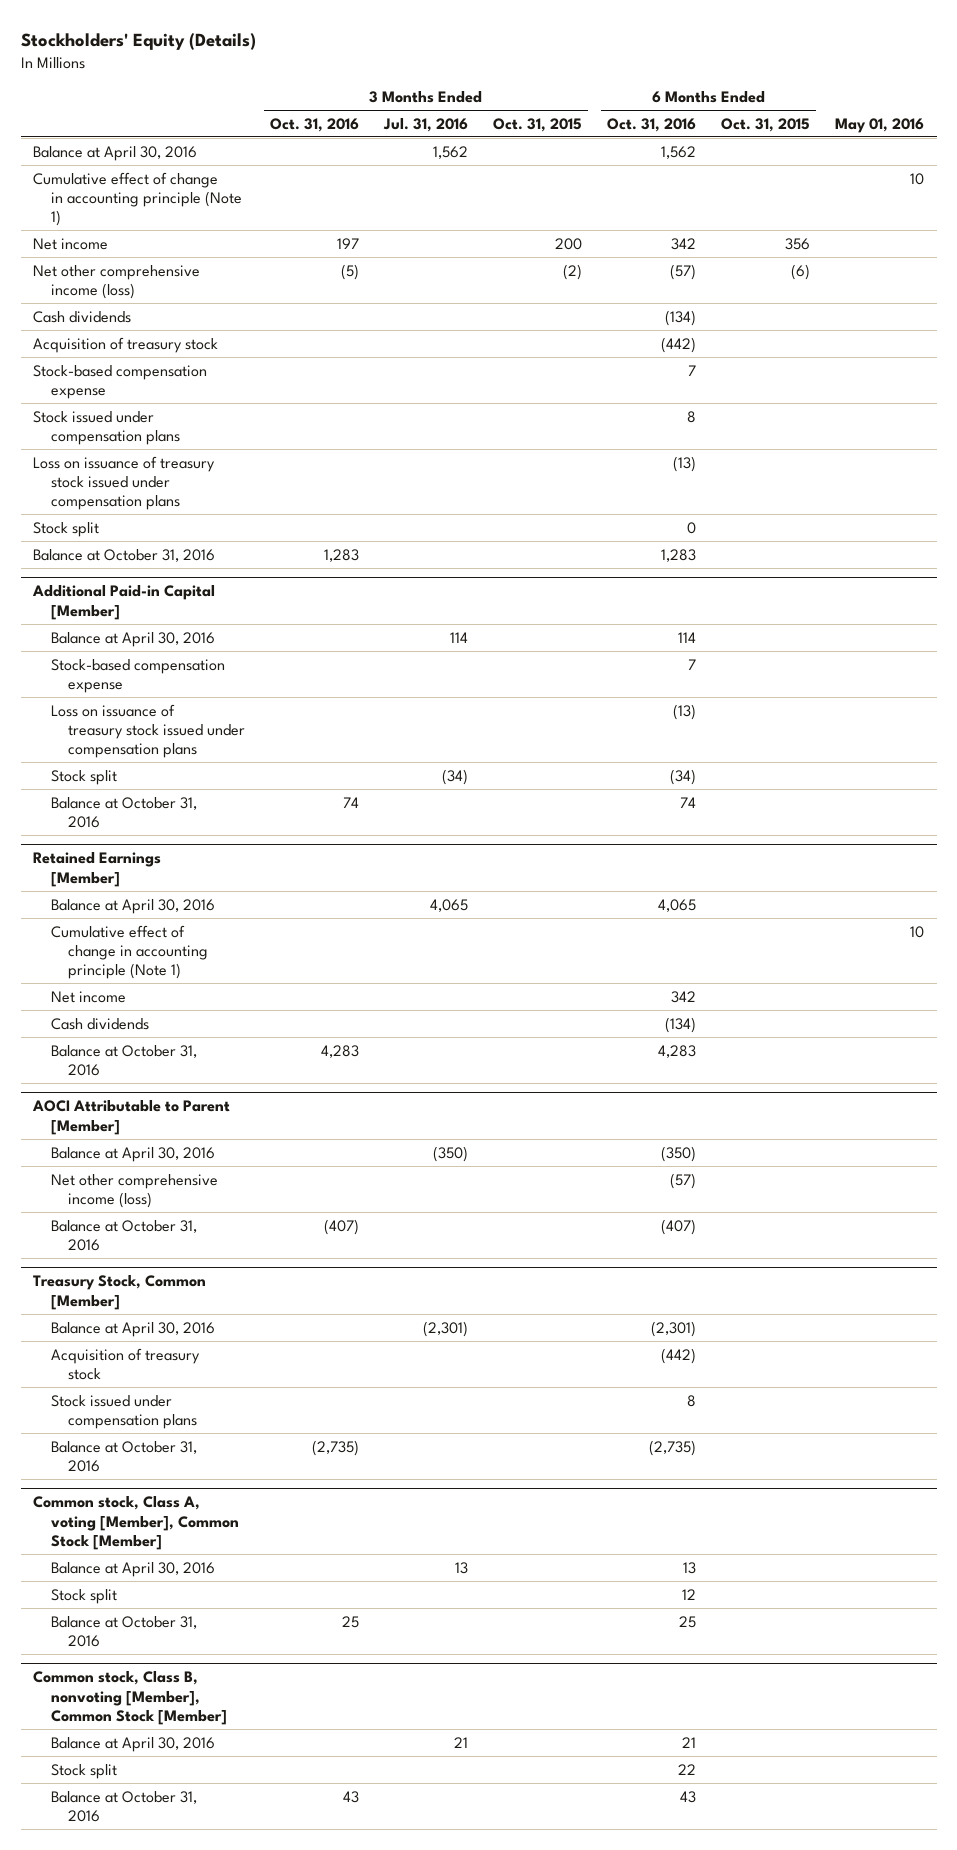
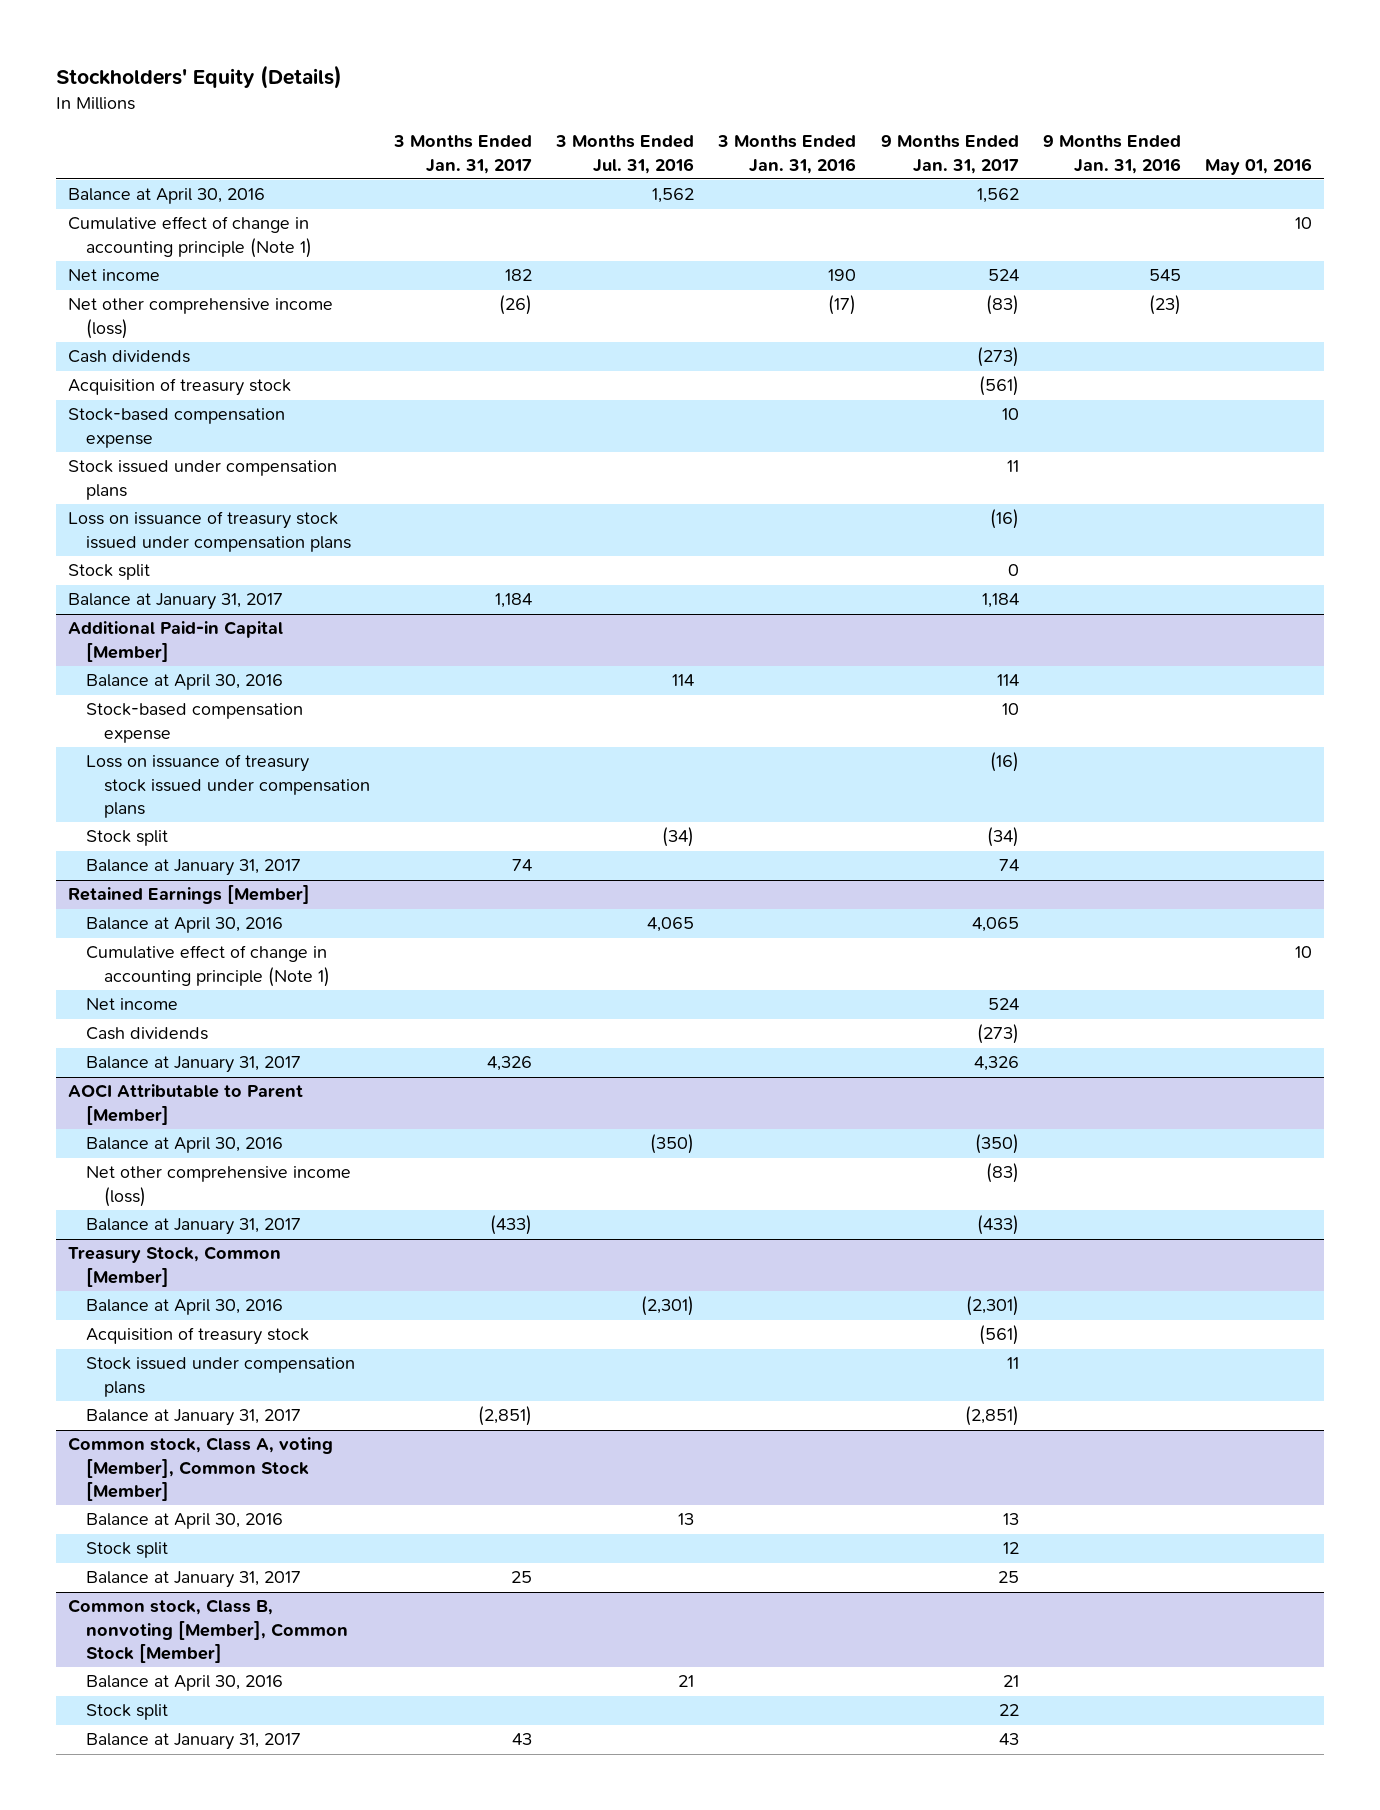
- | 3 Months Ended Oct. 31, 2016 | 3 Months Ended Jul. 31, 2016 | 3 Months Ended Oct. 31, 2015 | 6 Months Ended Oct. 31, 2016 | 6 Months Ended Oct. 31, 2015 | May 01, 2016
+ | 3 Months Ended Jan. 31, 2017 | 3 Months Ended Jul. 31, 2016 | 3 Months Ended Jan. 31, 2016 | 9 Months Ended Jan. 31, 2017 | 9 Months Ended Jan. 31, 2016 | May 01, 2016
- Balance at October 31, 2016 | 1,283 | | | 1,283 | |
+ Balance at January 31, 2017 | 1,184 | | | 1,184 | |
@ Additional Paid-in Capital [Member]
- Balance at October 31, 2016 | 74 | | | 74 | |
+ Balance at January 31, 2017 | 74 | | | 74 | |
@ Retained Earnings [Member]
- Balance at October 31, 2016 | 4,283 | | | 4,283 | |
+ Balance at January 31, 2017 | 4,326 | | | 4,326 | |
@ AOCI Attributable to Parent [Member]
- Balance at October 31, 2016 | (407) | | | (407) | |
+ Balance at January 31, 2017 | (433) | | | (433) | |
@ Treasury Stock, Common [Member]
- Balance at October 31, 2016 | (2,735) | | | (2,735) | |
+ Balance at January 31, 2017 | (2,851) | | | (2,851) | |
@ Common stock, Class A, voting [Member], Common Stock [Member]
- Balance at October 31, 2016 | 25 | | | 25 | |
+ Balance at January 31, 2017 | 25 | | | 25 | |
@ Common stock, Class B, nonvoting [Member], Common Stock [Member]
- Balance at October 31, 2016 | 43 | | | 43 | |
+ Balance at January 31, 2017 | 43 | | | 43 | |

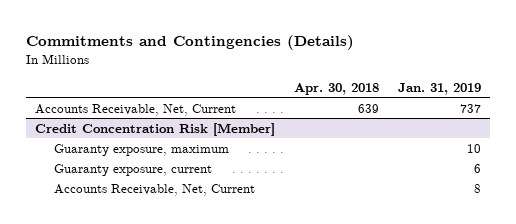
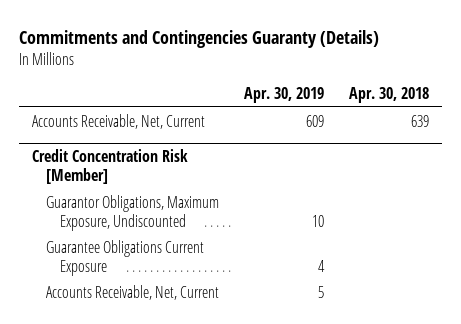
- Commitments and Contingencies (Details)
+ Commitments and Contingencies Guaranty (Details)
- | Apr. 30, 2018 | Jan. 31, 2019
+ | Apr. 30, 2019 | Apr. 30, 2018
@ Credit Concentration Risk [Member]
- Guaranty exposure, maximum | | 10
- Guaranty exposure, current | | 6
+ Guarantor Obligations, Maximum Exposure, Undiscounted | 10 |
+ Guarantee Obligations Current Exposure | 4 |

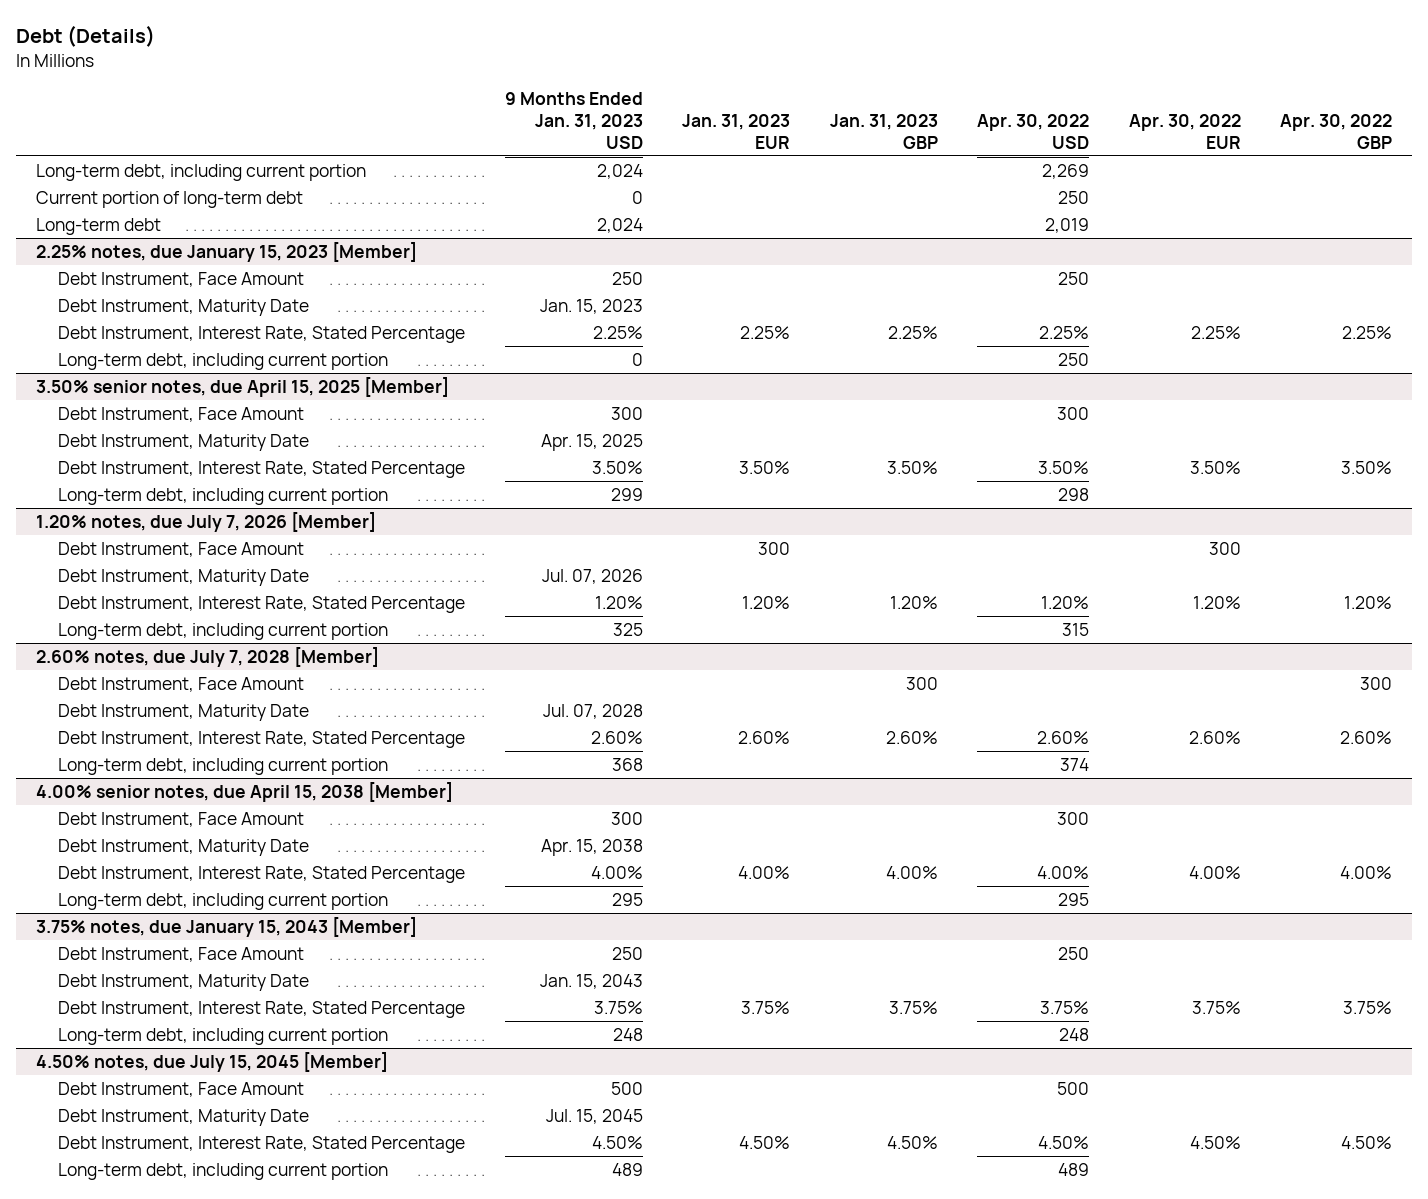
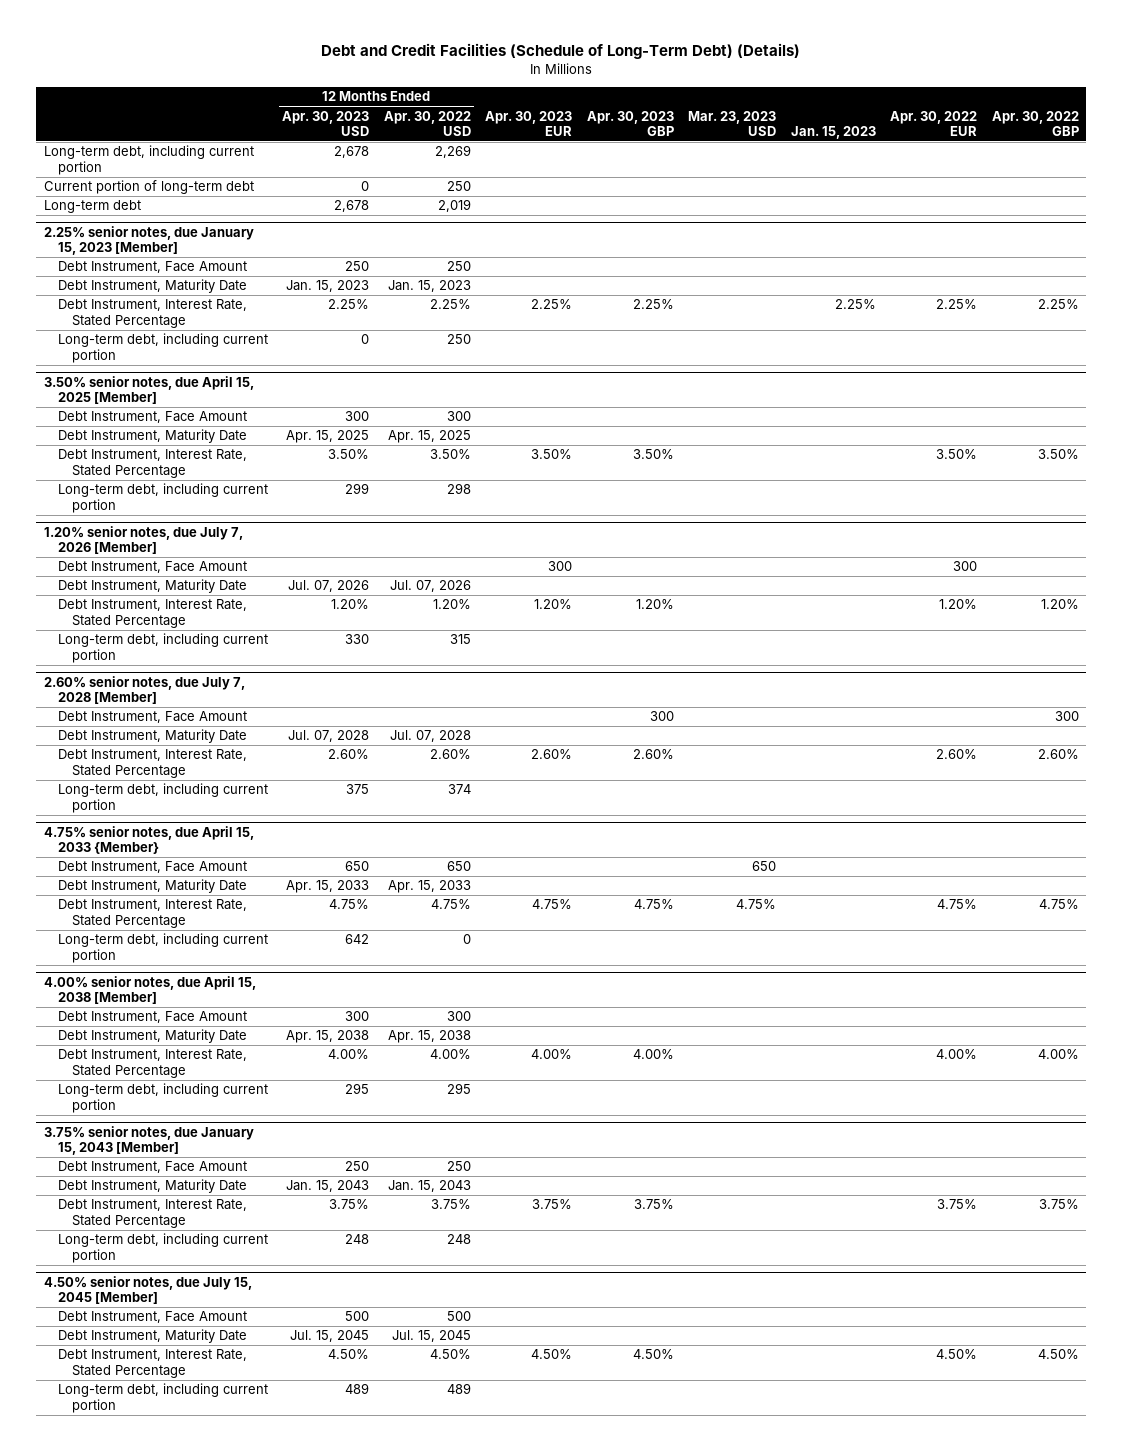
- Debt (Details)
+ Debt and Credit Facilities (Schedule of Long-Term Debt) (Details)
- | 9 Months Ended Jan. 31, 2023 USD | Jan. 31, 2023 EUR | Jan. 31, 2023 GBP | Apr. 30, 2022 USD | Apr. 30, 2022 EUR | Apr. 30, 2022 GBP
+ | 12 Months Ended Apr. 30, 2023 USD | 12 Months Ended Apr. 30, 2022 USD | Apr. 30, 2023 EUR | Apr. 30, 2023 GBP | Mar. 23, 2023 USD | Jan. 15, 2023 | Apr. 30, 2022 EUR | Apr. 30, 2022 GBP
- 2.25% notes, due January 15, 2023 [Member]
+ 2.25% senior notes, due January 15, 2023 [Member]
- 1.20% notes, due July 7, 2026 [Member]
+ 1.20% senior notes, due July 7, 2026 [Member]
- 2.60% notes, due July 7, 2028 [Member]
+ 2.60% senior notes, due July 7, 2028 [Member]
+ 4.75% senior notes, due April 15, 2033 {Member}
+ Debt Instrument, Face Amount | 650 | 650 | | | 650 | | |
+ Debt Instrument, Maturity Date | Apr. 15, 2033 | Apr. 15, 2033 | | | | | |
+ Debt Instrument, Interest Rate, Stated Percentage | 4.75% | 4.75% | 4.75% | 4.75% | 4.75% | | 4.75% | 4.75%
+ Long-term debt, including current portion | 642 | 0 | | | | | |
- 3.75% notes, due January 15, 2043 [Member]
+ 3.75% senior notes, due January 15, 2043 [Member]
- 4.50% notes, due July 15, 2045 [Member]
+ 4.50% senior notes, due July 15, 2045 [Member]

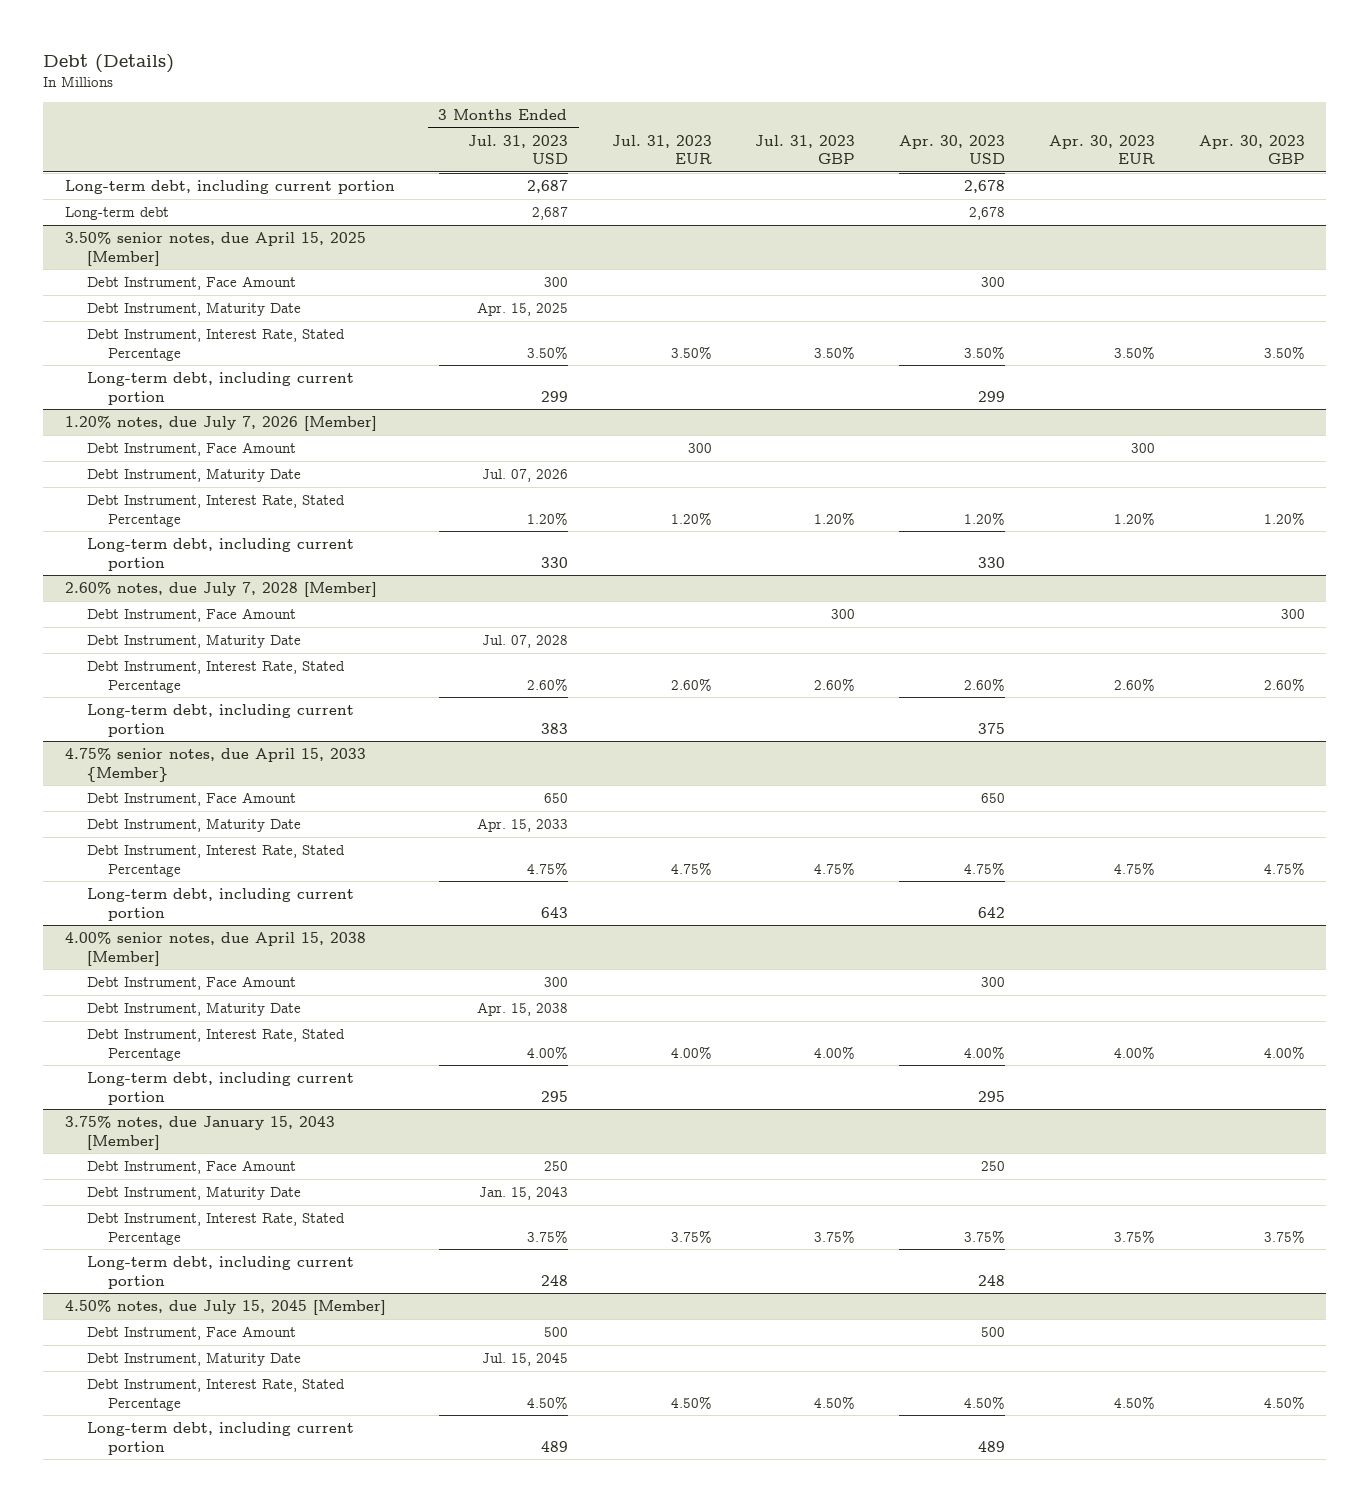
- Debt and Credit Facilities (Schedule of Long-Term Debt) (Details)
+ Debt (Details)
- | 12 Months Ended Apr. 30, 2023 USD | 12 Months Ended Apr. 30, 2022 USD | Apr. 30, 2023 EUR | Apr. 30, 2023 GBP | Mar. 23, 2023 USD | Jan. 15, 2023 | Apr. 30, 2022 EUR | Apr. 30, 2022 GBP
+ | 3 Months Ended Jul. 31, 2023 USD | Jul. 31, 2023 EUR | Jul. 31, 2023 GBP | Apr. 30, 2023 USD | Apr. 30, 2023 EUR | Apr. 30, 2023 GBP
- Current portion of long-term debt | 0 | 250 | | | | | |
- 2.25% senior notes, due January 15, 2023 [Member]
- Debt Instrument, Face Amount | 250 | 250 | | | | | |
- Debt Instrument, Maturity Date | Jan. 15, 2023 | Jan. 15, 2023 | | | | | |
- Debt Instrument, Interest Rate, Stated Percentage | 2.25% | 2.25% | 2.25% | 2.25% | | 2.25% | 2.25% | 2.25%
- Long-term debt, including current portion | 0 | 250 | | | | | |
- 1.20% senior notes, due July 7, 2026 [Member]
+ 1.20% notes, due July 7, 2026 [Member]
- 2.60% senior notes, due July 7, 2028 [Member]
+ 2.60% notes, due July 7, 2028 [Member]
- 3.75% senior notes, due January 15, 2043 [Member]
+ 3.75% notes, due January 15, 2043 [Member]
- 4.50% senior notes, due July 15, 2045 [Member]
+ 4.50% notes, due July 15, 2045 [Member]

